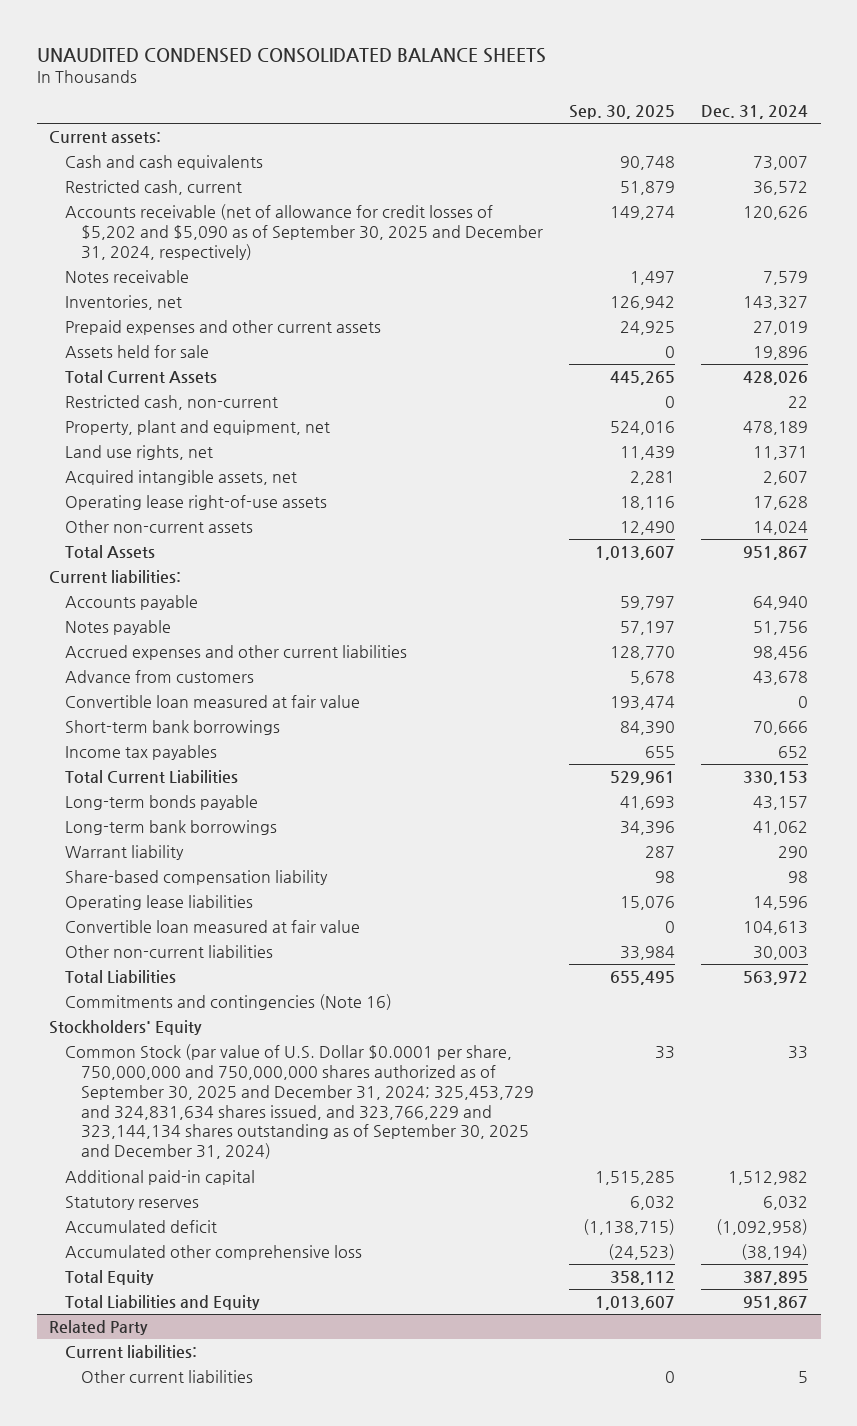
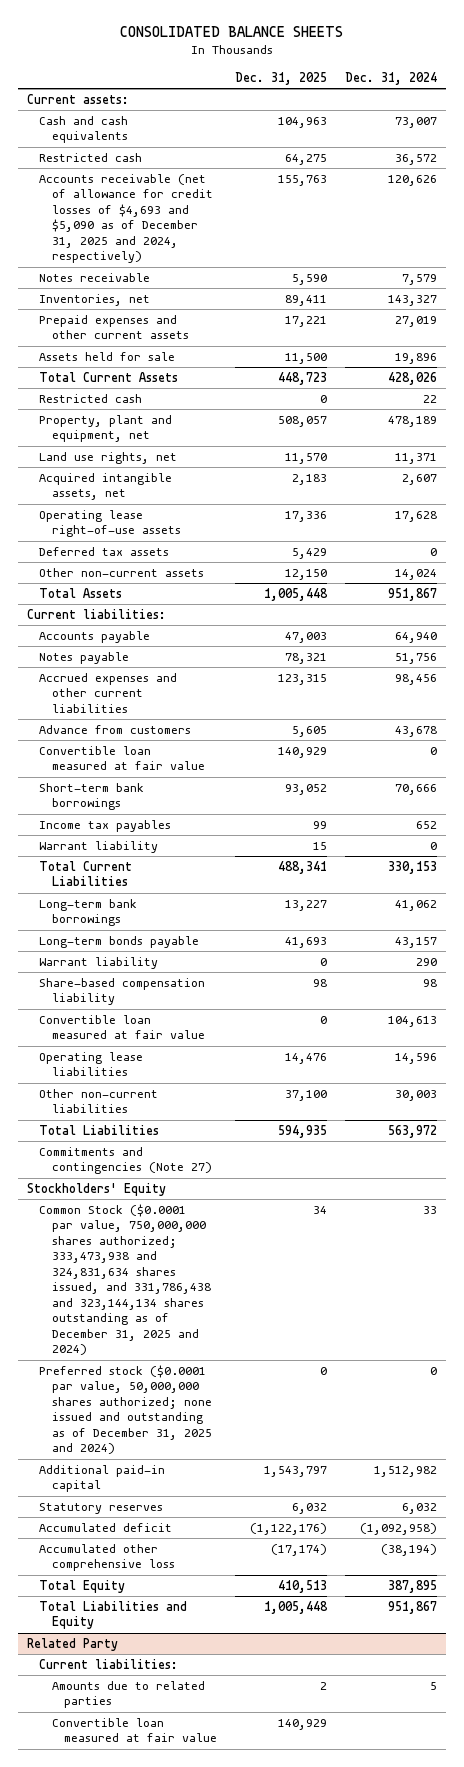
- UNAUDITED CONDENSED CONSOLIDATED BALANCE SHEETS
+ CONSOLIDATED BALANCE SHEETS
- | Sep. 30, 2025 | Dec. 31, 2024
+ | Dec. 31, 2025 | Dec. 31, 2024
- Restricted cash, current | 51,879 | 36,572
- Accounts receivable (net of allowance for credit losses of $5,202 and $5,090 as of September 30, 2025 and December 31, 2024, respectively) | 149,274 | 120,626
+ Restricted cash | 64,275 | 36,572
+ Accounts receivable (net of allowance for credit losses of $4,693 and $5,090 as of December 31, 2025 and 2024, respectively) | 155,763 | 120,626
- Restricted cash, non-current | 0 | 22
+ Restricted cash | 0 | 22
+ Deferred tax assets | 5,429 | 0
+ Warrant liability | 15 | 0
moved down: Long-term bonds payable | 41,693 | 43,157
moved down: Operating lease liabilities | 14,476 | 14,596
- Commitments and contingencies (Note 16)
+ Commitments and contingencies (Note 27)
- Common Stock (par value of U.S. Dollar $0.0001 per share, 750,000,000 and 750,000,000 shares authorized as of September 30, 2025 and December 31, 2024; 325,453,729 and 324,831,634 shares issued, and 323,766,229 and 323,144,134 shares outstanding as of September 30, 2025 and December 31, 2024) | 33 | 33
+ Common Stock ($0.0001 par value, 750,000,000 shares authorized; 333,473,938 and 324,831,634 shares issued, and 331,786,438 and 323,144,134 shares outstanding as of December 31, 2025 and 2024) | 34 | 33
+ Preferred stock ($0.0001 par value, 50,000,000 shares authorized; none issued and outstanding as of December 31, 2025 and 2024) | 0 | 0
@ Related Party
- Other current liabilities | 0 | 5
+ Amounts due to related parties | 2 | 5
+ Convertible loan measured at fair value | 140,929 |

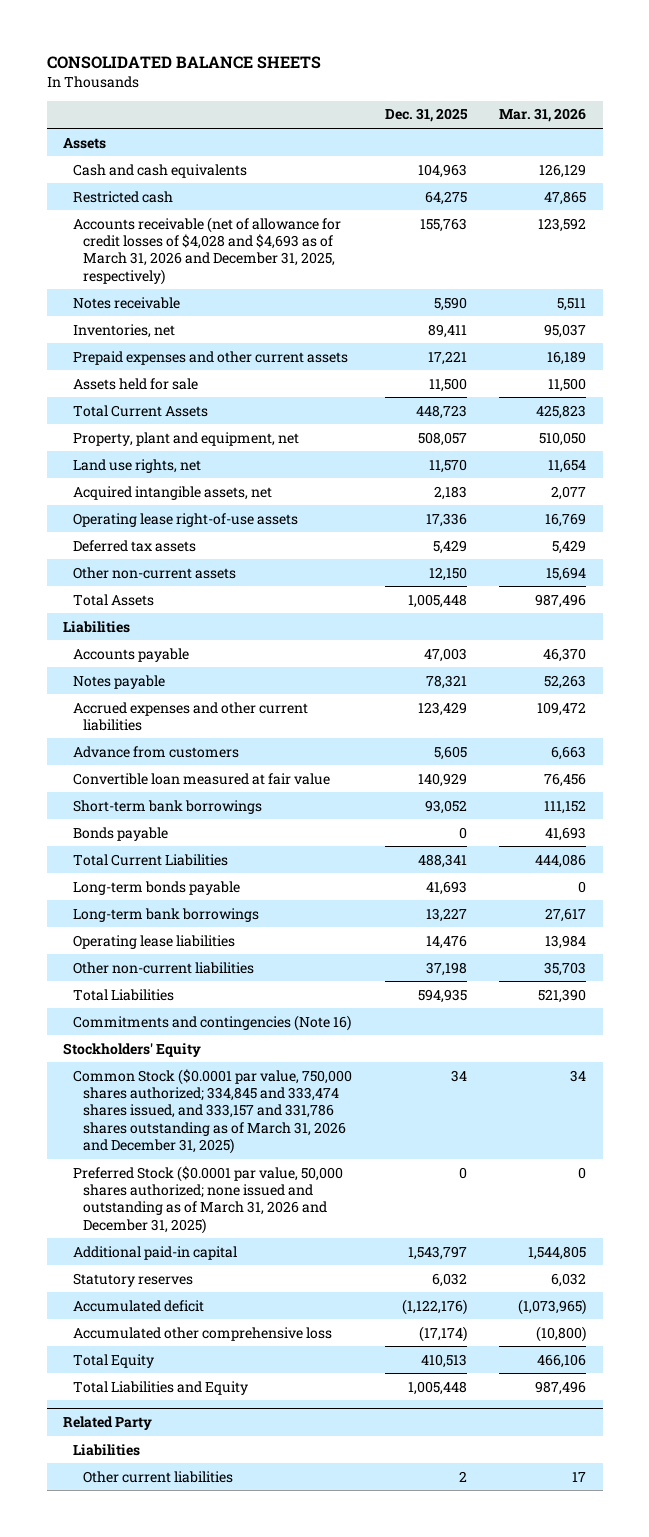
- | Dec. 31, 2025 | Dec. 31, 2024
+ | Dec. 31, 2025 | Mar. 31, 2026
- Current assets:
+ Assets
- Accounts receivable (net of allowance for credit losses of $4,693 and $5,090 as of December 31, 2025 and 2024, respectively) | 155,763 | 120,626
+ Accounts receivable (net of allowance for credit losses of $4,028 and $4,693 as of March 31, 2026 and December 31, 2025, respectively) | 155,763 | 123,592
- Restricted cash | 0 | 22
- Current liabilities:
+ Liabilities
- Accrued expenses and other current liabilities | 123,315 | 98,456
+ Accrued expenses and other current liabilities | 123,429 | 109,472
- Income tax payables | 99 | 652
- Warrant liability | 15 | 0
+ Bonds payable | 0 | 41,693
- Warrant liability | 0 | 290
- Share-based compensation liability | 98 | 98
- Convertible loan measured at fair value | 0 | 104,613
moved down: Long-term bank borrowings | 13,227 | 27,617
- Other non-current liabilities | 37,100 | 30,003
+ Other non-current liabilities | 37,198 | 35,703
- Commitments and contingencies (Note 27)
+ Commitments and contingencies (Note 16)
- Common Stock ($0.0001 par value, 750,000,000 shares authorized; 333,473,938 and 324,831,634 shares issued, and 331,786,438 and 323,144,134 shares outstanding as of December 31, 2025 and 2024) | 34 | 33
- Preferred stock ($0.0001 par value, 50,000,000 shares authorized; none issued and outstanding as of December 31, 2025 and 2024) | 0 | 0
+ Common Stock ($0.0001 par value, 750,000 shares authorized; 334,845 and 333,474 shares issued, and 333,157 and 331,786 shares outstanding as of March 31, 2026 and December 31, 2025) | 34 | 34
+ Preferred Stock ($0.0001 par value, 50,000 shares authorized; none issued and outstanding as of March 31, 2026 and December 31, 2025) | 0 | 0
@ Related Party
- Current liabilities:
- Amounts due to related parties | 2 | 5
- Convertible loan measured at fair value | 140,929 |
+ Liabilities
+ Other current liabilities | 2 | 17

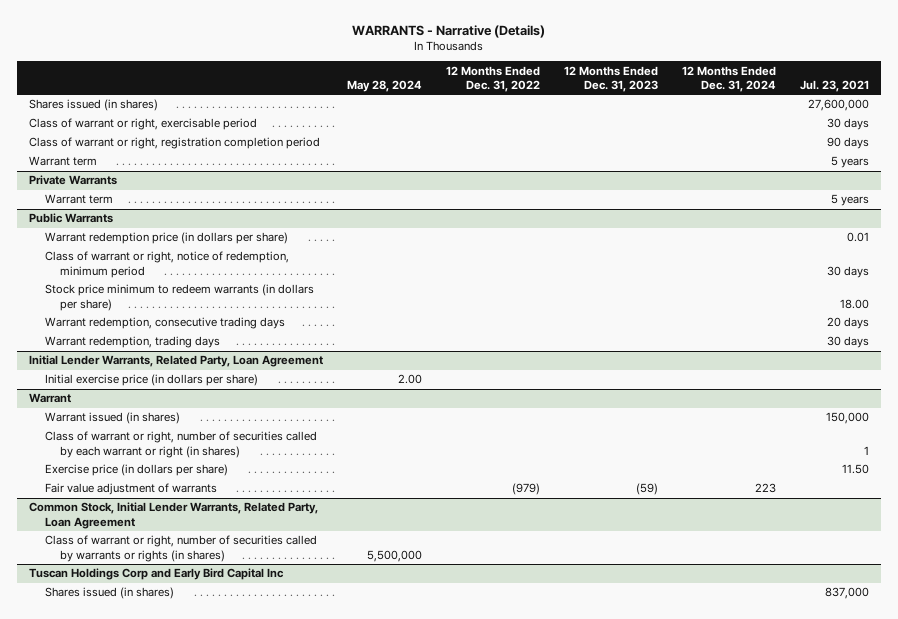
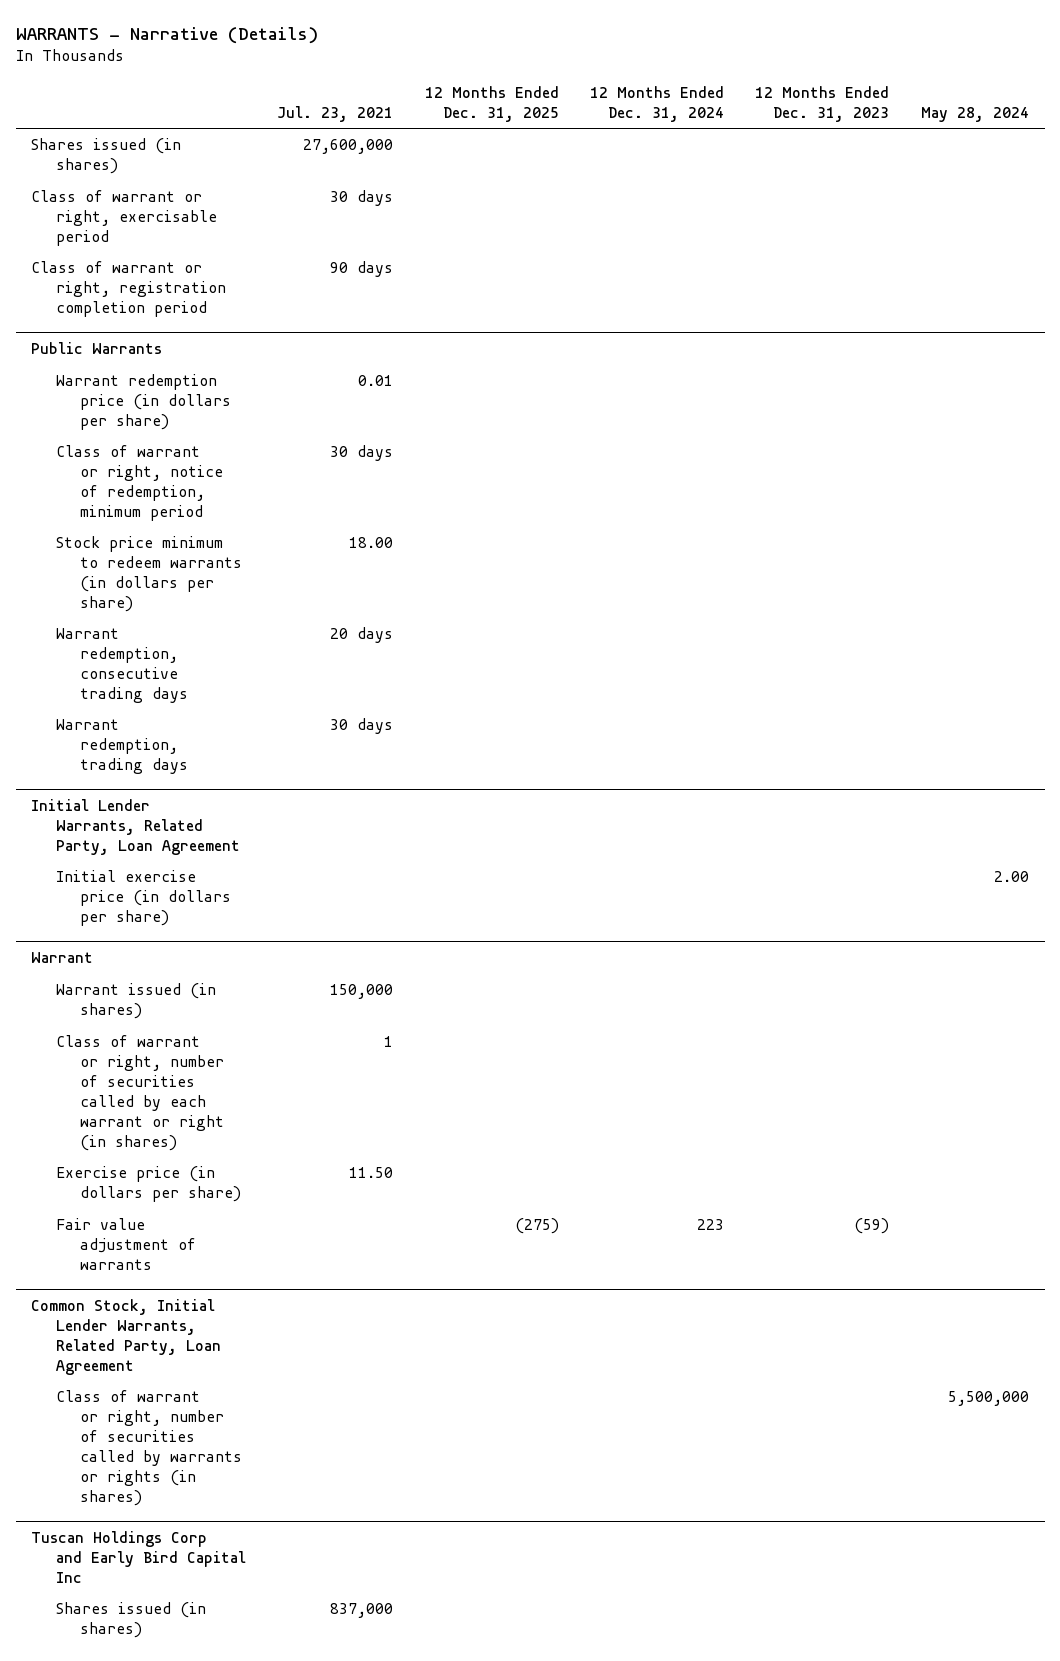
- | May 28, 2024 | 12 Months Ended Dec. 31, 2022 | 12 Months Ended Dec. 31, 2023 | 12 Months Ended Dec. 31, 2024 | Jul. 23, 2021
+ | Jul. 23, 2021 | 12 Months Ended Dec. 31, 2025 | 12 Months Ended Dec. 31, 2024 | 12 Months Ended Dec. 31, 2023 | May 28, 2024
- Warrant term | | | | | 5 years
- Private Warrants
- Warrant term | | | | | 5 years

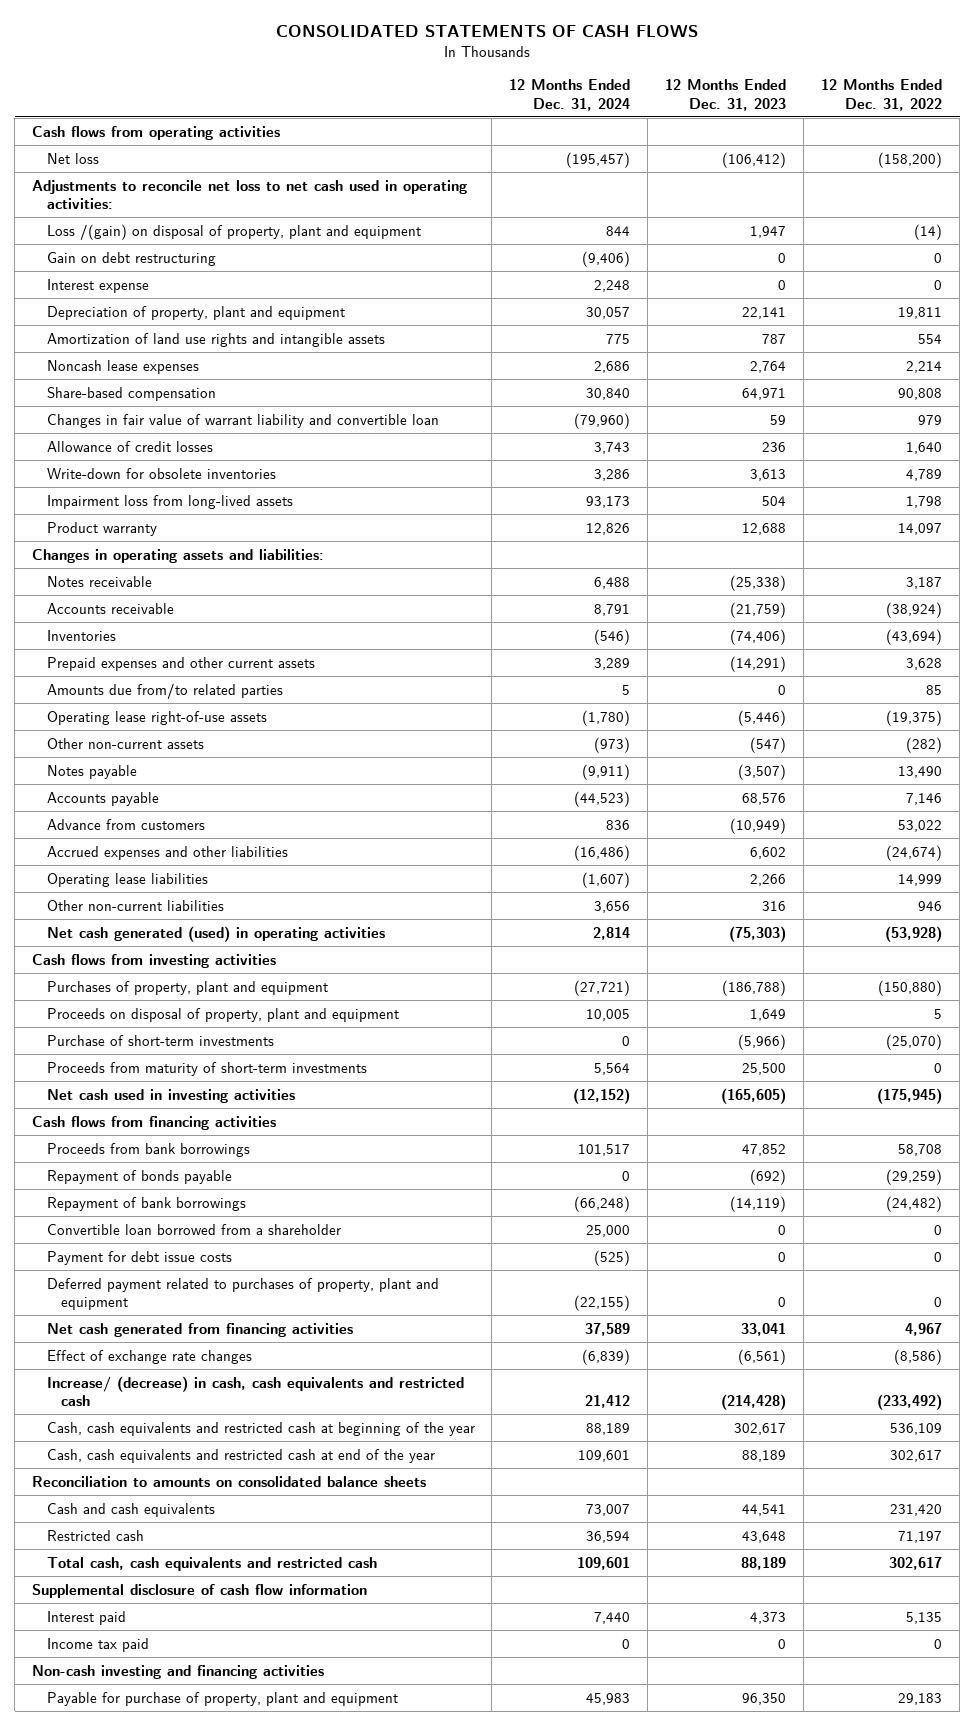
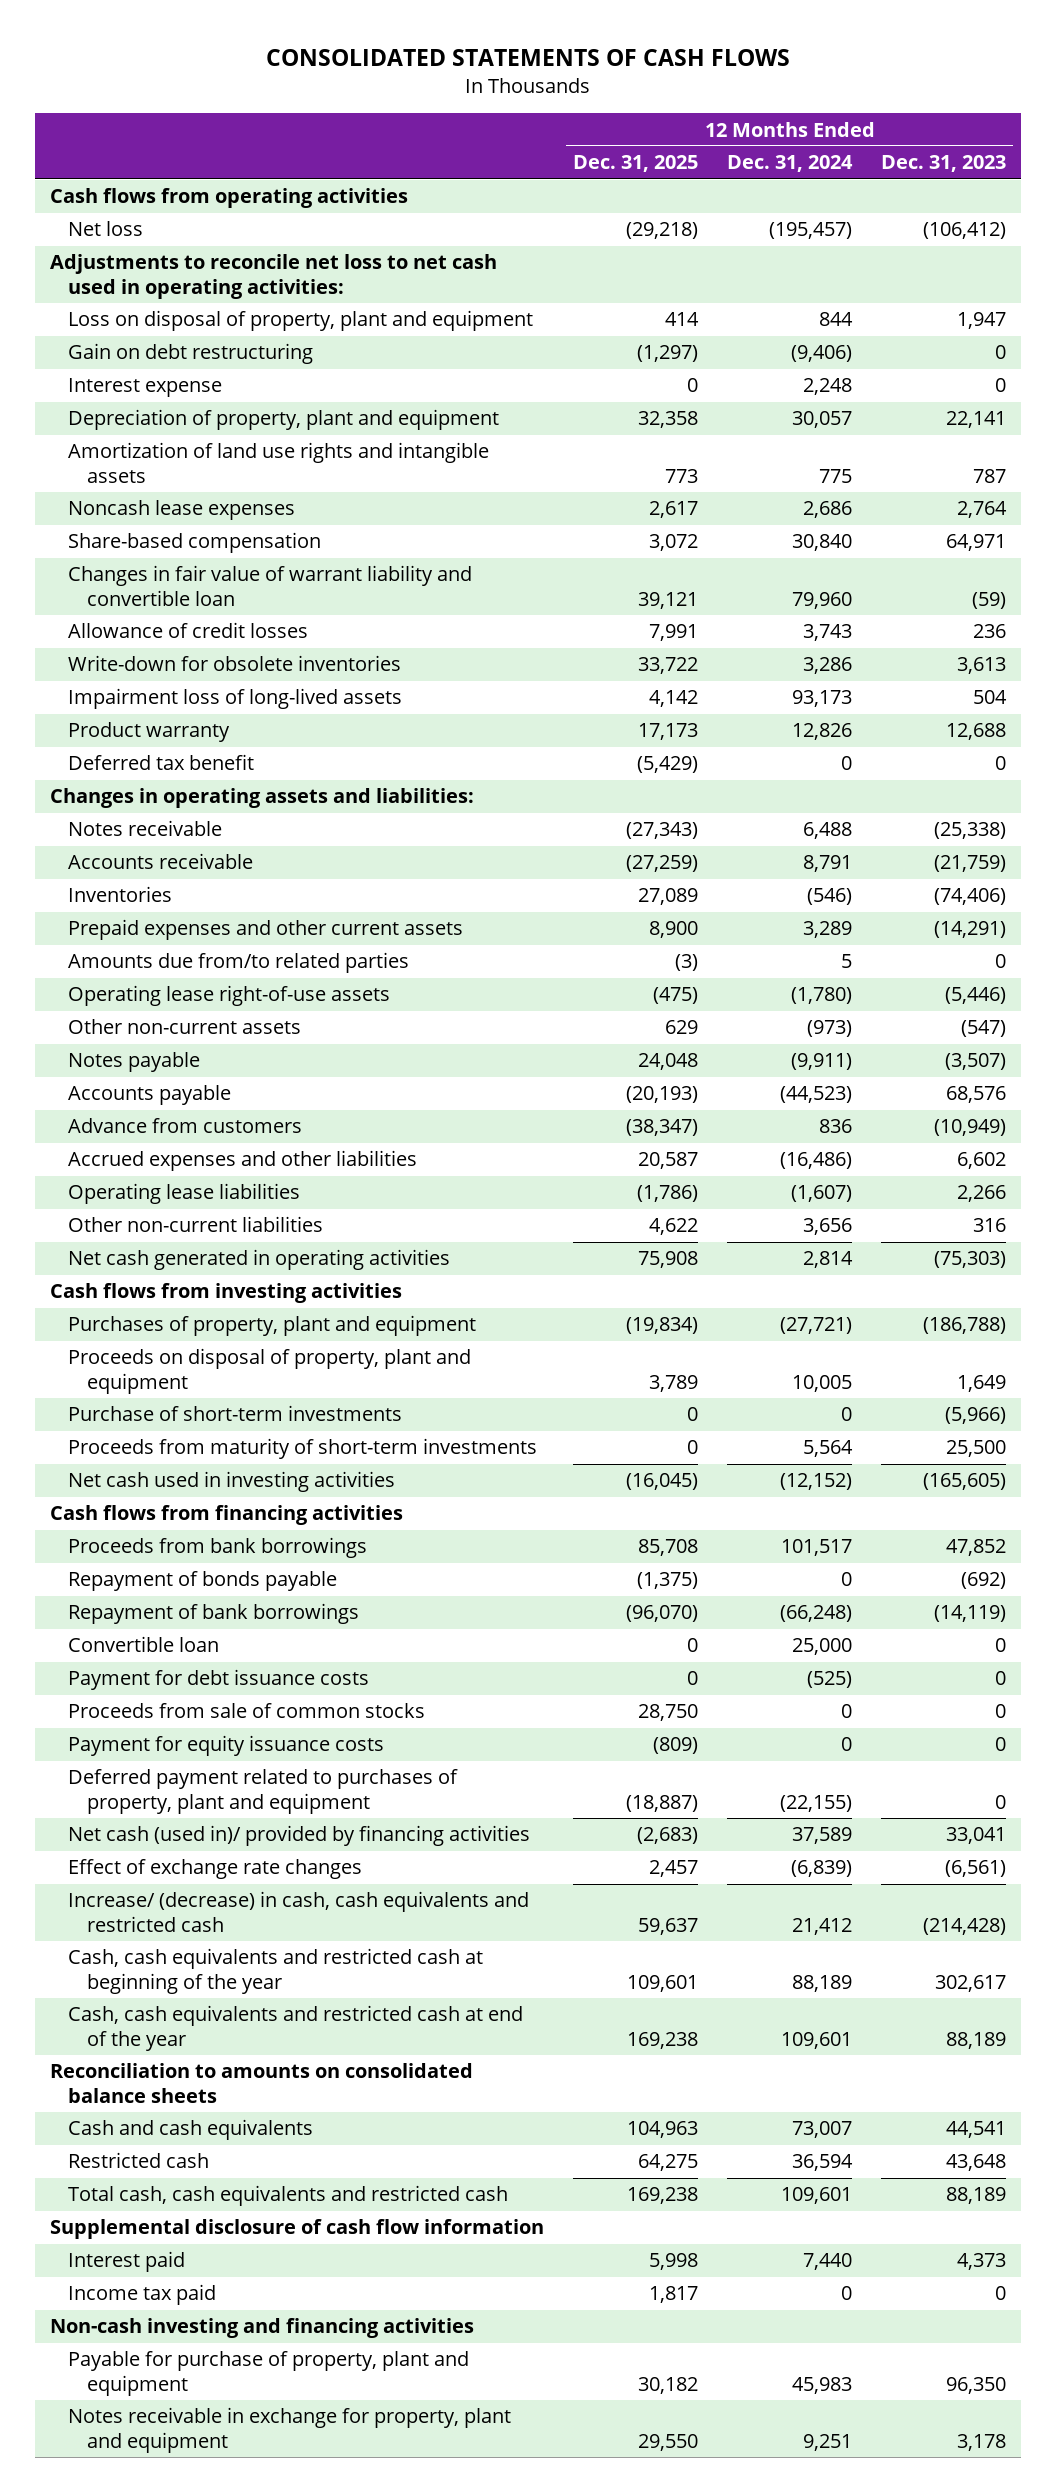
- | 12 Months Ended Dec. 31, 2024 | 12 Months Ended Dec. 31, 2023 | 12 Months Ended Dec. 31, 2022
+ | 12 Months Ended Dec. 31, 2025 | 12 Months Ended Dec. 31, 2024 | 12 Months Ended Dec. 31, 2023
- Loss /(gain) on disposal of property, plant and equipment | 844 | 1,947 | (14)
+ Loss on disposal of property, plant and equipment | 414 | 844 | 1,947
- Changes in fair value of warrant liability and convertible loan | (79,960) | 59 | 979
+ Changes in fair value of warrant liability and convertible loan | 39,121 | 79,960 | (59)
- Impairment loss from long-lived assets | 93,173 | 504 | 1,798
+ Impairment loss of long-lived assets | 4,142 | 93,173 | 504
+ Deferred tax benefit | (5,429) | 0 | 0
- Net cash generated (used) in operating activities | 2,814 | (75,303) | (53,928)
+ Net cash generated in operating activities | 75,908 | 2,814 | (75,303)
- Convertible loan borrowed from a shareholder | 25,000 | 0 | 0
- Payment for debt issue costs | (525) | 0 | 0
+ Convertible loan | 0 | 25,000 | 0
+ Payment for debt issuance costs | 0 | (525) | 0
+ Proceeds from sale of common stocks | 28,750 | 0 | 0
+ Payment for equity issuance costs | (809) | 0 | 0
- Net cash generated from financing activities | 37,589 | 33,041 | 4,967
+ Net cash (used in)/ provided by financing activities | (2,683) | 37,589 | 33,041
+ Notes receivable in exchange for property, plant and equipment | 29,550 | 9,251 | 3,178

